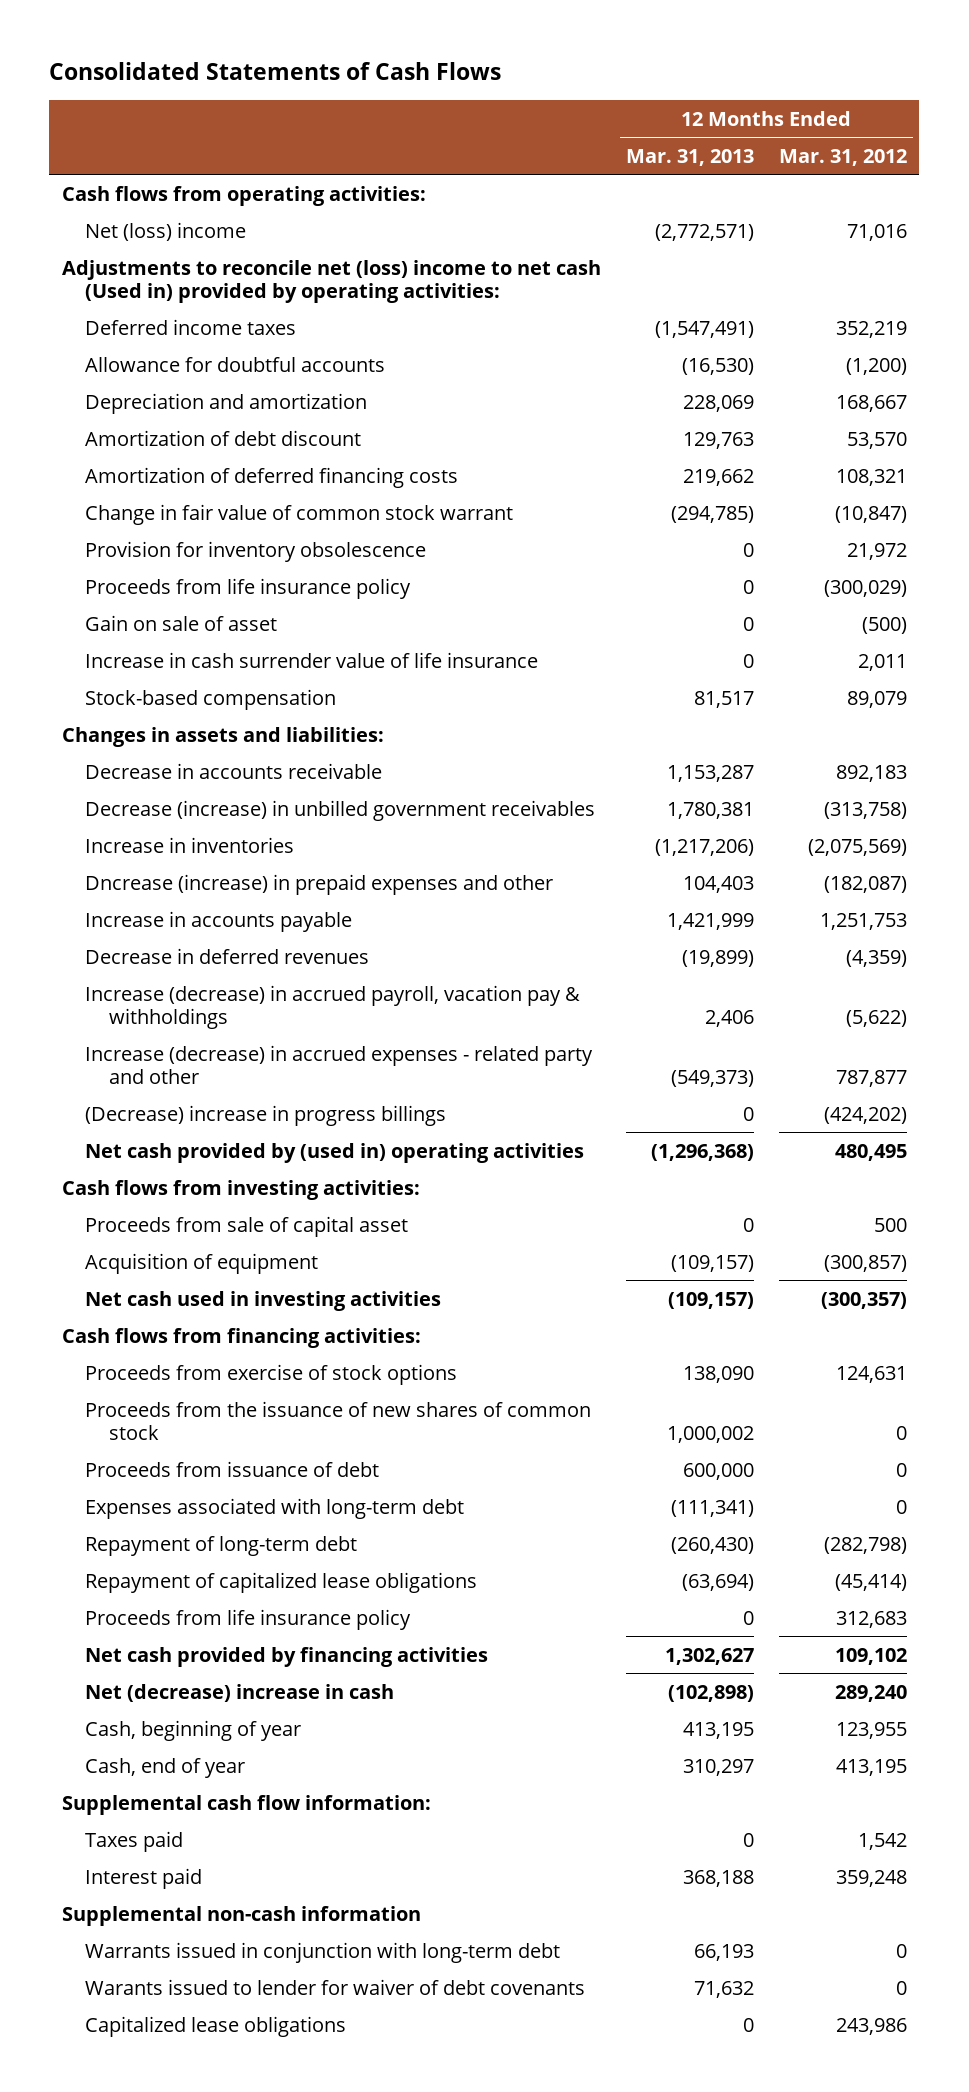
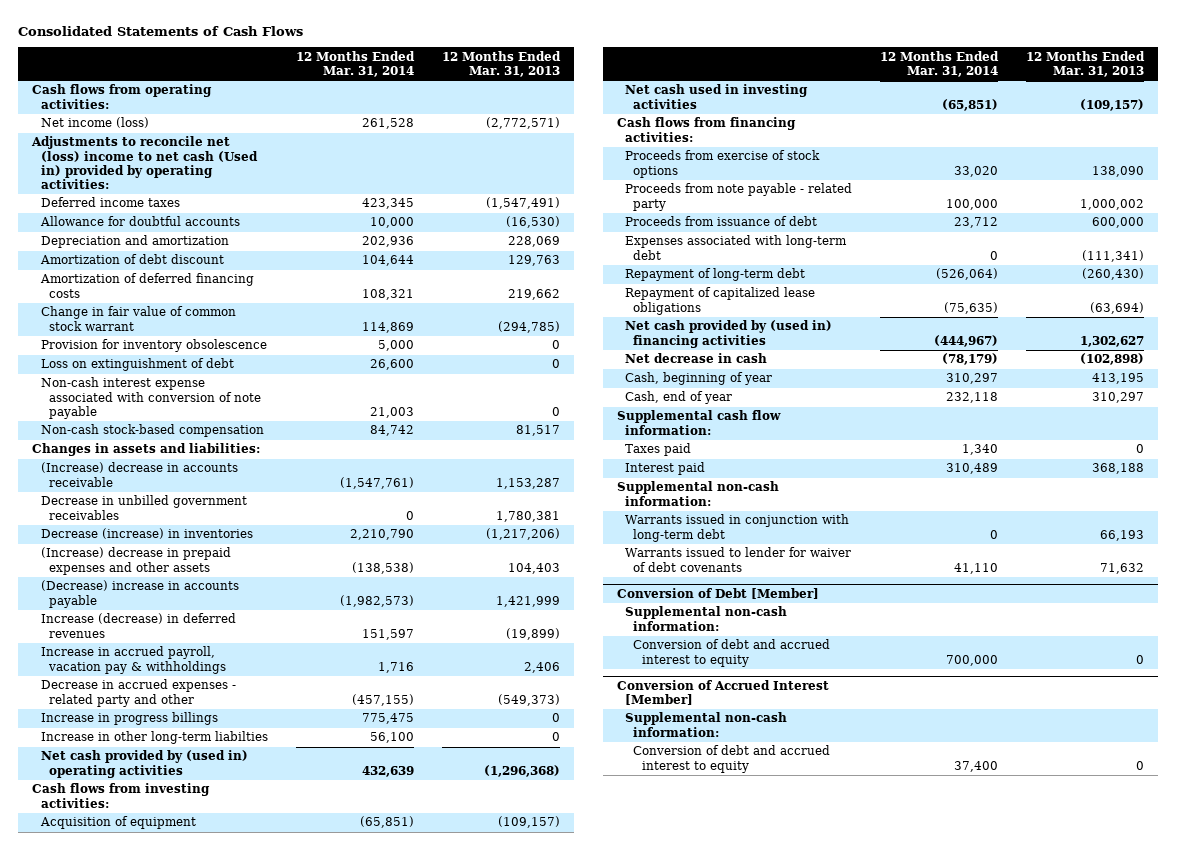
- | 12 Months Ended Mar. 31, 2013 | 12 Months Ended Mar. 31, 2012
+ | 12 Months Ended Mar. 31, 2014 | 12 Months Ended Mar. 31, 2013
- Net (loss) income | (2,772,571) | 71,016
+ Net income (loss) | 261,528 | (2,772,571)
- Proceeds from life insurance policy | 0 | (300,029)
- Gain on sale of asset | 0 | (500)
- Increase in cash surrender value of life insurance | 0 | 2,011
- Stock-based compensation | 81,517 | 89,079
+ Loss on extinguishment of debt | 26,600 | 0
+ Non-cash interest expense associated with conversion of note payable | 21,003 | 0
+ Non-cash stock-based compensation | 84,742 | 81,517
- Decrease in accounts receivable | 1,153,287 | 892,183
- Decrease (increase) in unbilled government receivables | 1,780,381 | (313,758)
- Increase in inventories | (1,217,206) | (2,075,569)
- Dncrease (increase) in prepaid expenses and other | 104,403 | (182,087)
- Increase in accounts payable | 1,421,999 | 1,251,753
- Decrease in deferred revenues | (19,899) | (4,359)
- Increase (decrease) in accrued payroll, vacation pay & withholdings | 2,406 | (5,622)
- Increase (decrease) in accrued expenses - related party and other | (549,373) | 787,877
- (Decrease) increase in progress billings | 0 | (424,202)
+ (Increase) decrease in accounts receivable | (1,547,761) | 1,153,287
+ Decrease in unbilled government receivables | 0 | 1,780,381
+ Decrease (increase) in inventories | 2,210,790 | (1,217,206)
+ (Increase) decrease in prepaid expenses and other assets | (138,538) | 104,403
+ (Decrease) increase in accounts payable | (1,982,573) | 1,421,999
+ Increase (decrease) in deferred revenues | 151,597 | (19,899)
+ Increase in accrued payroll, vacation pay & withholdings | 1,716 | 2,406
+ Decrease in accrued expenses - related party and other | (457,155) | (549,373)
+ Increase in progress billings | 775,475 | 0
+ Increase in other long-term liabilties | 56,100 | 0
- Proceeds from sale of capital asset | 0 | 500
- Proceeds from the issuance of new shares of common stock | 1,000,002 | 0
+ Proceeds from note payable - related party | 100,000 | 1,000,002
- Proceeds from life insurance policy | 0 | 312,683
- Net cash provided by financing activities | 1,302,627 | 109,102
- Net (decrease) increase in cash | (102,898) | 289,240
+ Net cash provided by (used in) financing activities | (444,967) | 1,302,627
+ Net decrease in cash | (78,179) | (102,898)
- Supplemental non-cash information
+ Supplemental non-cash information:
- Warants issued to lender for waiver of debt covenants | 71,632 | 0
- Capitalized lease obligations | 0 | 243,986
+ Warrants issued to lender for waiver of debt covenants | 41,110 | 71,632
+ Conversion of Debt [Member]
+ Supplemental non-cash information:
+ Conversion of debt and accrued interest to equity | 700,000 | 0
+ Conversion of Accrued Interest [Member]
+ Supplemental non-cash information:
+ Conversion of debt and accrued interest to equity | 37,400 | 0

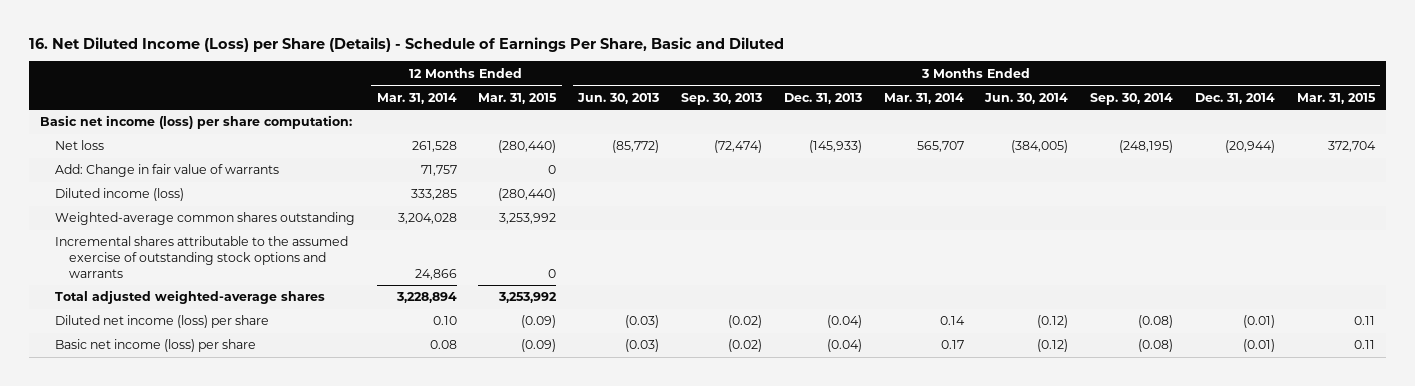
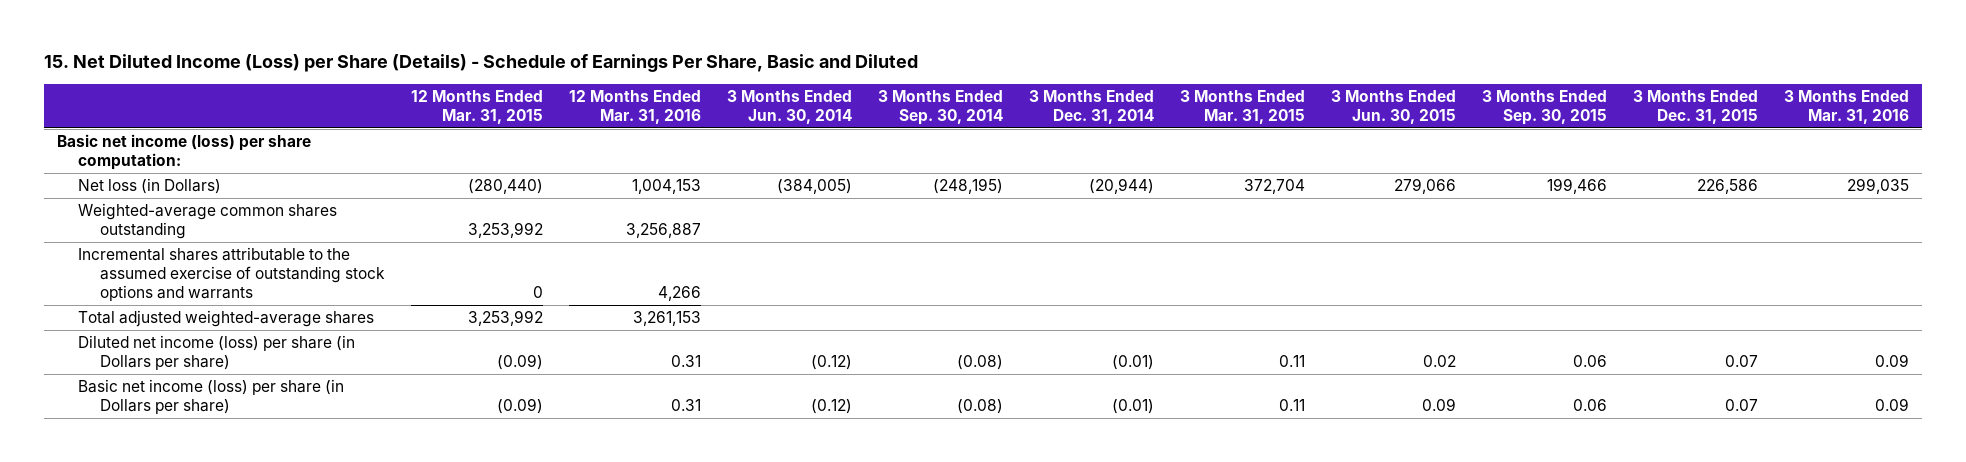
- 16. Net Diluted Income (Loss) per Share (Details) - Schedule of Earnings Per Share, Basic and Diluted
+ 15. Net Diluted Income (Loss) per Share (Details) - Schedule of Earnings Per Share, Basic and Diluted
- | 12 Months Ended Mar. 31, 2014 | 12 Months Ended Mar. 31, 2015 | 3 Months Ended Jun. 30, 2013 | 3 Months Ended Sep. 30, 2013 | 3 Months Ended Dec. 31, 2013 | 3 Months Ended Mar. 31, 2014 | 3 Months Ended Jun. 30, 2014 | 3 Months Ended Sep. 30, 2014 | 3 Months Ended Dec. 31, 2014 | 3 Months Ended Mar. 31, 2015
+ | 12 Months Ended Mar. 31, 2015 | 12 Months Ended Mar. 31, 2016 | 3 Months Ended Jun. 30, 2014 | 3 Months Ended Sep. 30, 2014 | 3 Months Ended Dec. 31, 2014 | 3 Months Ended Mar. 31, 2015 | 3 Months Ended Jun. 30, 2015 | 3 Months Ended Sep. 30, 2015 | 3 Months Ended Dec. 31, 2015 | 3 Months Ended Mar. 31, 2016
- Net loss | 261,528 | (280,440) | (85,772) | (72,474) | (145,933) | 565,707 | (384,005) | (248,195) | (20,944) | 372,704
- Add: Change in fair value of warrants | 71,757 | 0 | | | | | | | |
- Diluted income (loss) | 333,285 | (280,440) | | | | | | | |
+ Net loss (in Dollars) | (280,440) | 1,004,153 | (384,005) | (248,195) | (20,944) | 372,704 | 279,066 | 199,466 | 226,586 | 299,035
- Diluted net income (loss) per share | 0.10 | (0.09) | (0.03) | (0.02) | (0.04) | 0.14 | (0.12) | (0.08) | (0.01) | 0.11
- Basic net income (loss) per share | 0.08 | (0.09) | (0.03) | (0.02) | (0.04) | 0.17 | (0.12) | (0.08) | (0.01) | 0.11
+ Diluted net income (loss) per share (in Dollars per share) | (0.09) | 0.31 | (0.12) | (0.08) | (0.01) | 0.11 | 0.02 | 0.06 | 0.07 | 0.09
+ Basic net income (loss) per share (in Dollars per share) | (0.09) | 0.31 | (0.12) | (0.08) | (0.01) | 0.11 | 0.09 | 0.06 | 0.07 | 0.09

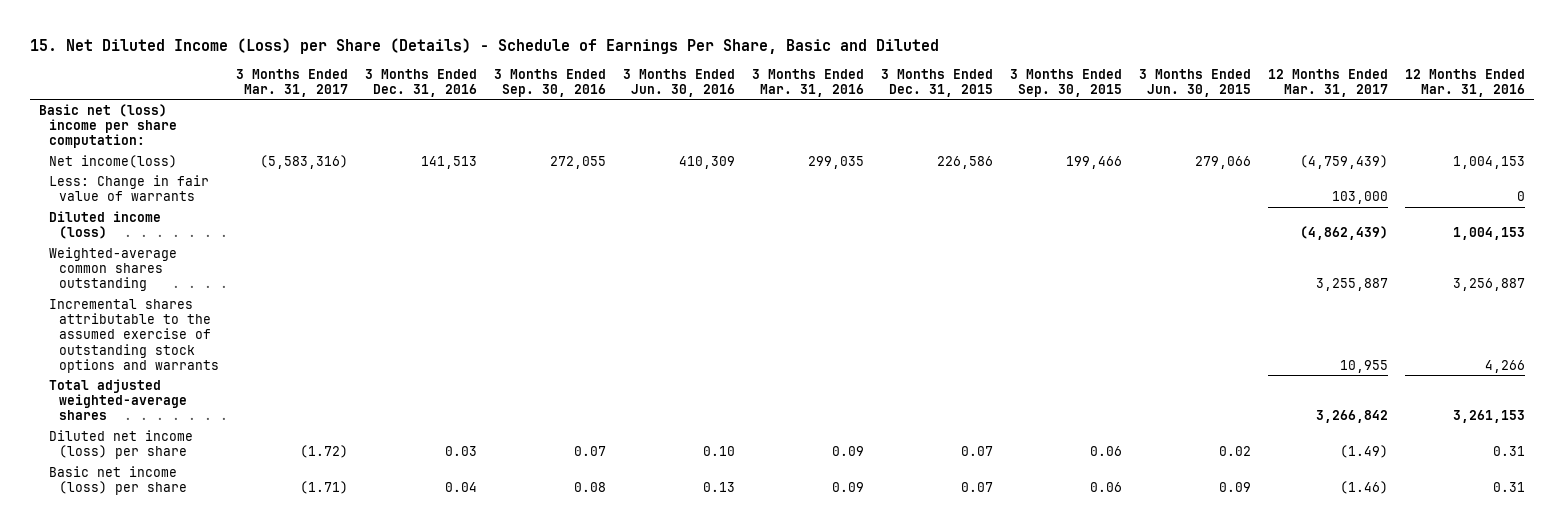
- | 12 Months Ended Mar. 31, 2015 | 12 Months Ended Mar. 31, 2016 | 3 Months Ended Jun. 30, 2014 | 3 Months Ended Sep. 30, 2014 | 3 Months Ended Dec. 31, 2014 | 3 Months Ended Mar. 31, 2015 | 3 Months Ended Jun. 30, 2015 | 3 Months Ended Sep. 30, 2015 | 3 Months Ended Dec. 31, 2015 | 3 Months Ended Mar. 31, 2016
+ | 3 Months Ended Mar. 31, 2017 | 3 Months Ended Dec. 31, 2016 | 3 Months Ended Sep. 30, 2016 | 3 Months Ended Jun. 30, 2016 | 3 Months Ended Mar. 31, 2016 | 3 Months Ended Dec. 31, 2015 | 3 Months Ended Sep. 30, 2015 | 3 Months Ended Jun. 30, 2015 | 12 Months Ended Mar. 31, 2017 | 12 Months Ended Mar. 31, 2016
- Basic net income (loss) per share computation:
- Net loss (in Dollars) | (280,440) | 1,004,153 | (384,005) | (248,195) | (20,944) | 372,704 | 279,066 | 199,466 | 226,586 | 299,035
+ Basic net (loss) income per share computation:
+ Net income(loss) | (5,583,316) | 141,513 | 272,055 | 410,309 | 299,035 | 226,586 | 199,466 | 279,066 | (4,759,439) | 1,004,153
+ Less: Change in fair value of warrants | | | | | | | | | 103,000 | 0
+ Diluted income (loss) | | | | | | | | | (4,862,439) | 1,004,153
- Diluted net income (loss) per share (in Dollars per share) | (0.09) | 0.31 | (0.12) | (0.08) | (0.01) | 0.11 | 0.02 | 0.06 | 0.07 | 0.09
- Basic net income (loss) per share (in Dollars per share) | (0.09) | 0.31 | (0.12) | (0.08) | (0.01) | 0.11 | 0.09 | 0.06 | 0.07 | 0.09
+ Diluted net income (loss) per share | (1.72) | 0.03 | 0.07 | 0.10 | 0.09 | 0.07 | 0.06 | 0.02 | (1.49) | 0.31
+ Basic net income (loss) per share | (1.71) | 0.04 | 0.08 | 0.13 | 0.09 | 0.07 | 0.06 | 0.09 | (1.46) | 0.31

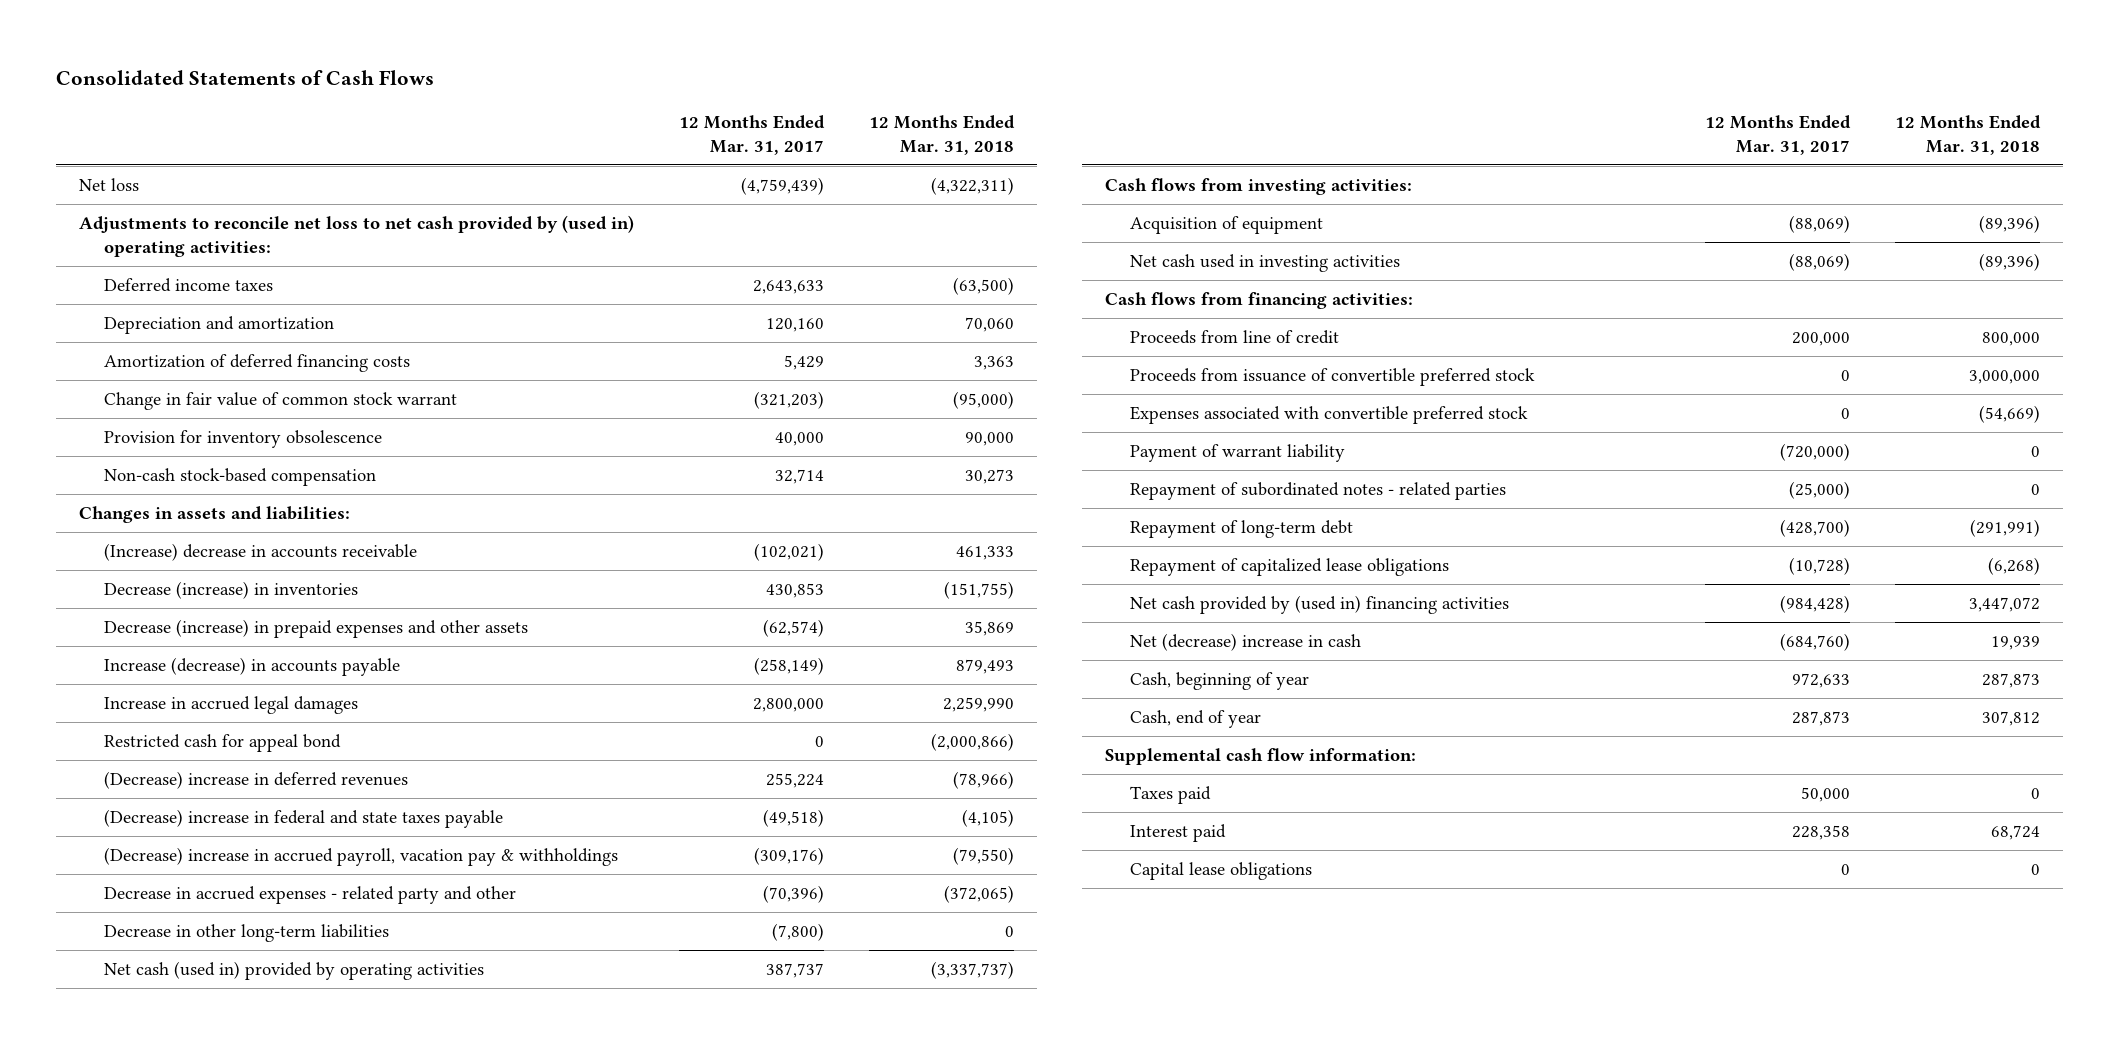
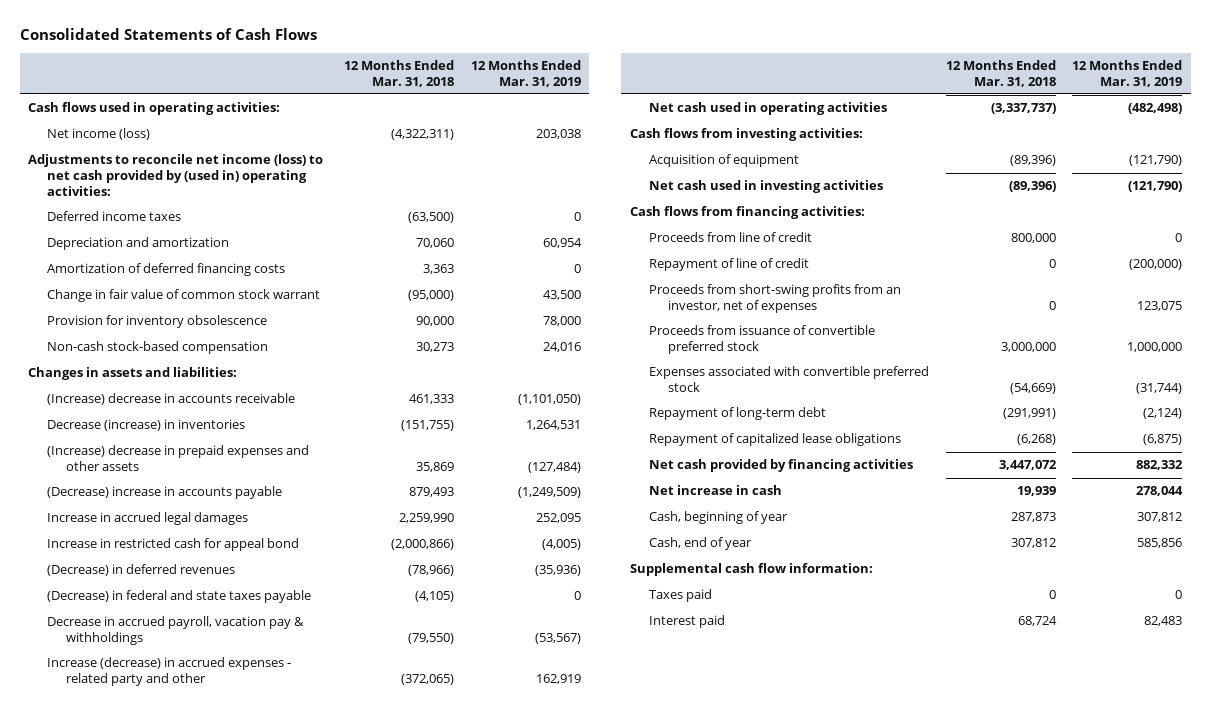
- | 12 Months Ended Mar. 31, 2017 | 12 Months Ended Mar. 31, 2018
+ | 12 Months Ended Mar. 31, 2018 | 12 Months Ended Mar. 31, 2019
- Net loss | (4,759,439) | (4,322,311)
- Adjustments to reconcile net loss to net cash provided by (used in) operating activities:
+ Cash flows used in operating activities:
+ Net income (loss) | (4,322,311) | 203,038
+ Adjustments to reconcile net income (loss) to net cash provided by (used in) operating activities:
- Decrease (increase) in prepaid expenses and other assets | (62,574) | 35,869
- Increase (decrease) in accounts payable | (258,149) | 879,493
+ (Increase) decrease in prepaid expenses and other assets | 35,869 | (127,484)
+ (Decrease) increase in accounts payable | 879,493 | (1,249,509)
- Restricted cash for appeal bond | 0 | (2,000,866)
- (Decrease) increase in deferred revenues | 255,224 | (78,966)
- (Decrease) increase in federal and state taxes payable | (49,518) | (4,105)
- (Decrease) increase in accrued payroll, vacation pay & withholdings | (309,176) | (79,550)
- Decrease in accrued expenses - related party and other | (70,396) | (372,065)
- Decrease in other long-term liabilities | (7,800) | 0
- Net cash (used in) provided by operating activities | 387,737 | (3,337,737)
+ Increase in restricted cash for appeal bond | (2,000,866) | (4,005)
+ (Decrease) in deferred revenues | (78,966) | (35,936)
+ (Decrease) in federal and state taxes payable | (4,105) | 0
+ Decrease in accrued payroll, vacation pay & withholdings | (79,550) | (53,567)
+ Increase (decrease) in accrued expenses - related party and other | (372,065) | 162,919
+ Net cash used in operating activities | (3,337,737) | (482,498)
+ Repayment of line of credit | 0 | (200,000)
+ Proceeds from short-swing profits from an investor, net of expenses | 0 | 123,075
- Payment of warrant liability | (720,000) | 0
- Repayment of subordinated notes - related parties | (25,000) | 0
- Net cash provided by (used in) financing activities | (984,428) | 3,447,072
- Net (decrease) increase in cash | (684,760) | 19,939
+ Net cash provided by financing activities | 3,447,072 | 882,332
+ Net increase in cash | 19,939 | 278,044
- Capital lease obligations | 0 | 0

